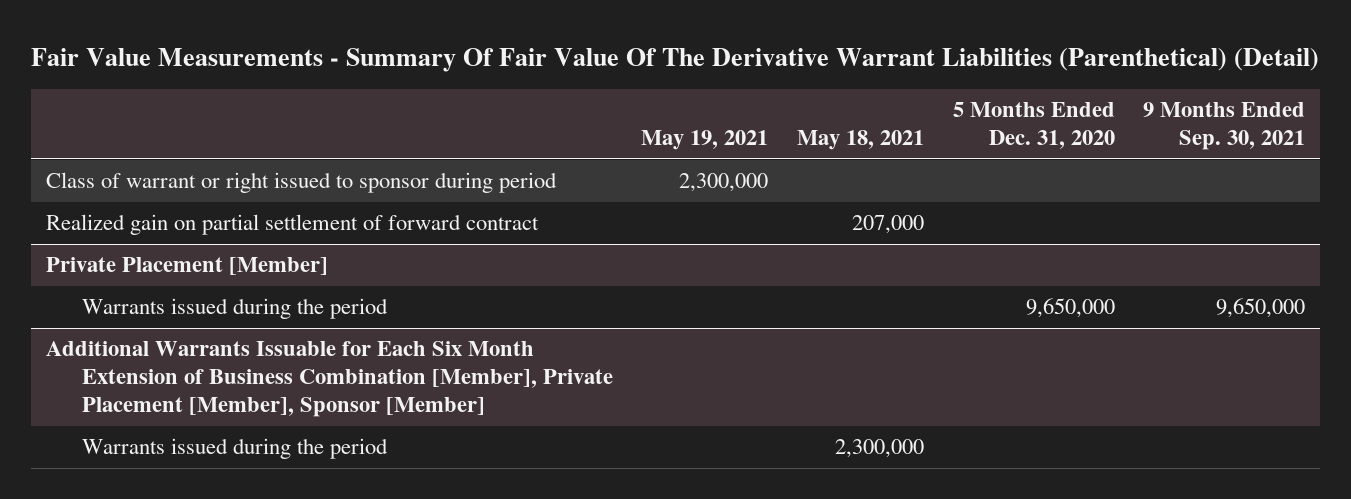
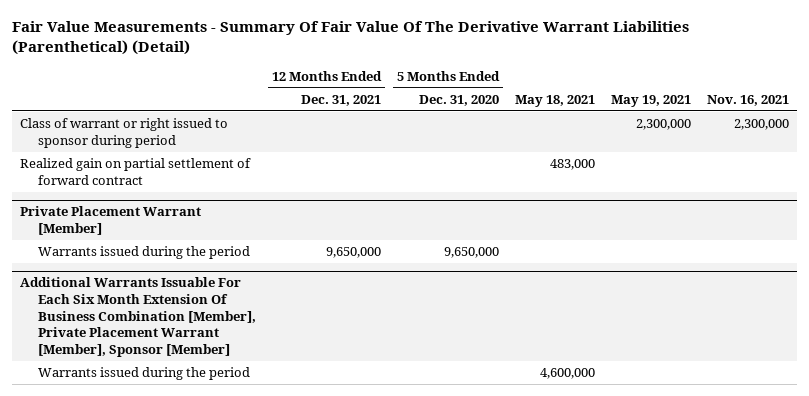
- | May 19, 2021 | May 18, 2021 | 5 Months Ended Dec. 31, 2020 | 9 Months Ended Sep. 30, 2021
+ | 12 Months Ended Dec. 31, 2021 | 5 Months Ended Dec. 31, 2020 | May 18, 2021 | May 19, 2021 | Nov. 16, 2021
- Realized gain on partial settlement of forward contract | | 207,000 | |
- Private Placement [Member]
+ Realized gain on partial settlement of forward contract | | | 483,000 | |
+ Private Placement Warrant [Member]
- Additional Warrants Issuable for Each Six Month Extension of Business Combination [Member], Private Placement [Member], Sponsor [Member]
- Warrants issued during the period | | 2,300,000 | |
+ Additional Warrants Issuable For Each Six Month Extension Of Business Combination [Member], Private Placement Warrant [Member], Sponsor [Member]
+ Warrants issued during the period | | | 4,600,000 | |

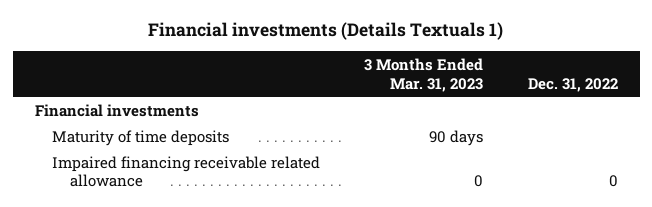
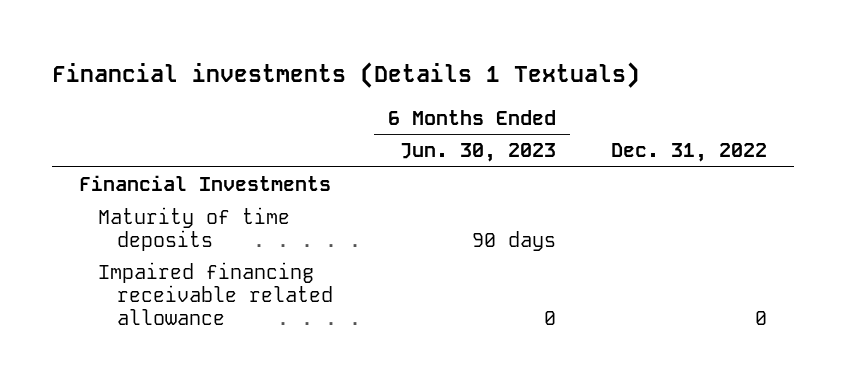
- Financial investments (Details Textuals 1)
+ Financial investments (Details 1 Textuals)
- | 3 Months Ended Mar. 31, 2023 | Dec. 31, 2022
+ | 6 Months Ended Jun. 30, 2023 | Dec. 31, 2022
- Financial investments
+ Financial Investments

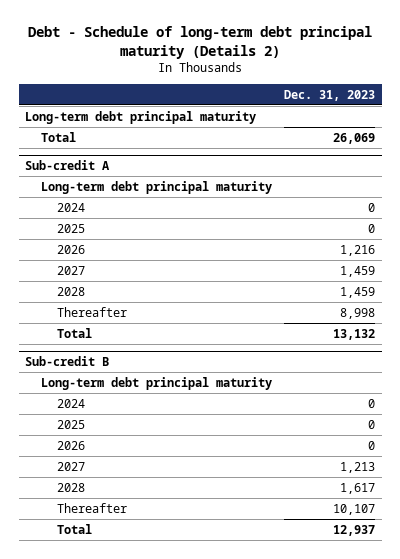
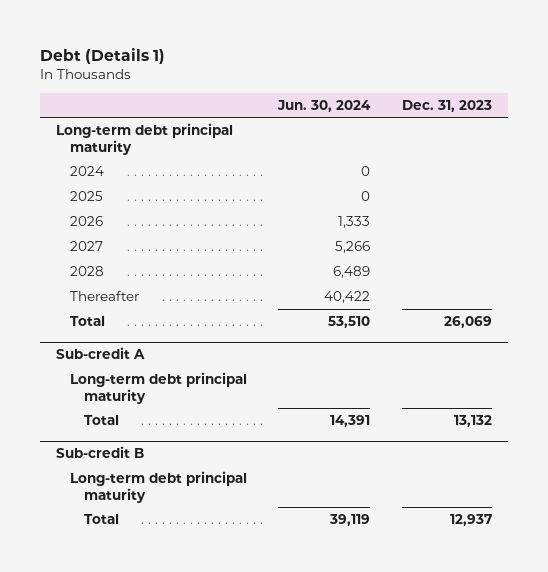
- Debt - Schedule of long-term debt principal maturity (Details 2)
+ Debt (Details 1)
- | Dec. 31, 2023
+ | Jun. 30, 2024 | Dec. 31, 2023
+ 2024 | 0 |
+ 2025 | 0 |
+ 2026 | 1,333 |
+ 2027 | 5,266 |
+ 2028 | 6,489 |
+ Thereafter | 40,422 |
@ Sub-credit A
- 2024 | 0
- 2025 | 0
- 2026 | 1,216
- 2027 | 1,459
- 2028 | 1,459
- Thereafter | 8,998
@ Sub-credit B
- 2024 | 0
- 2025 | 0
- 2026 | 0
- 2027 | 1,213
- 2028 | 1,617
- Thereafter | 10,107

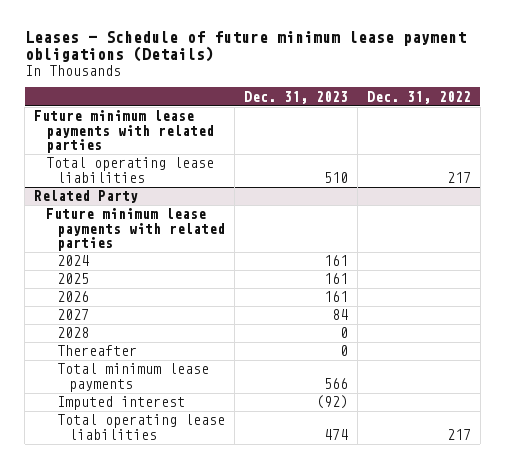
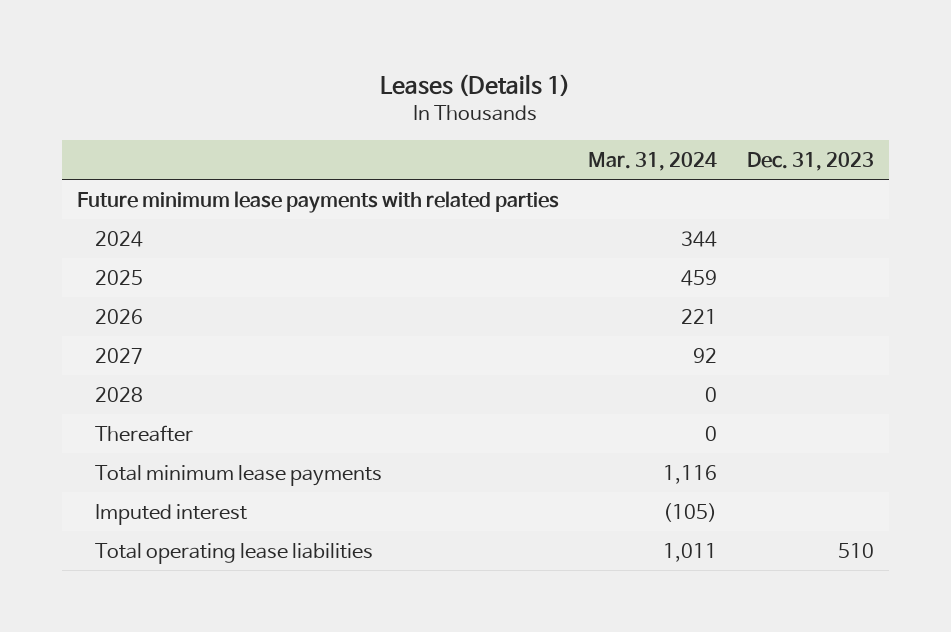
- Leases - Schedule of future minimum lease payment obligations (Details)
+ Leases (Details 1)
- | Dec. 31, 2023 | Dec. 31, 2022
+ | Mar. 31, 2024 | Dec. 31, 2023
+ 2024 | 344 |
+ 2025 | 459 |
+ 2026 | 221 |
+ 2027 | 92 |
+ 2028 | 0 |
+ Thereafter | 0 |
+ Total minimum lease payments | 1,116 |
+ Imputed interest | (105) |
- Related Party
- Future minimum lease payments with related parties
- 2024 | 161 |
- 2025 | 161 |
- 2026 | 161 |
- 2027 | 84 |
- 2028 | 0 |
- Thereafter | 0 |
- Total minimum lease payments | 566 |
- Imputed interest | (92) |
- Total operating lease liabilities | 474 | 217

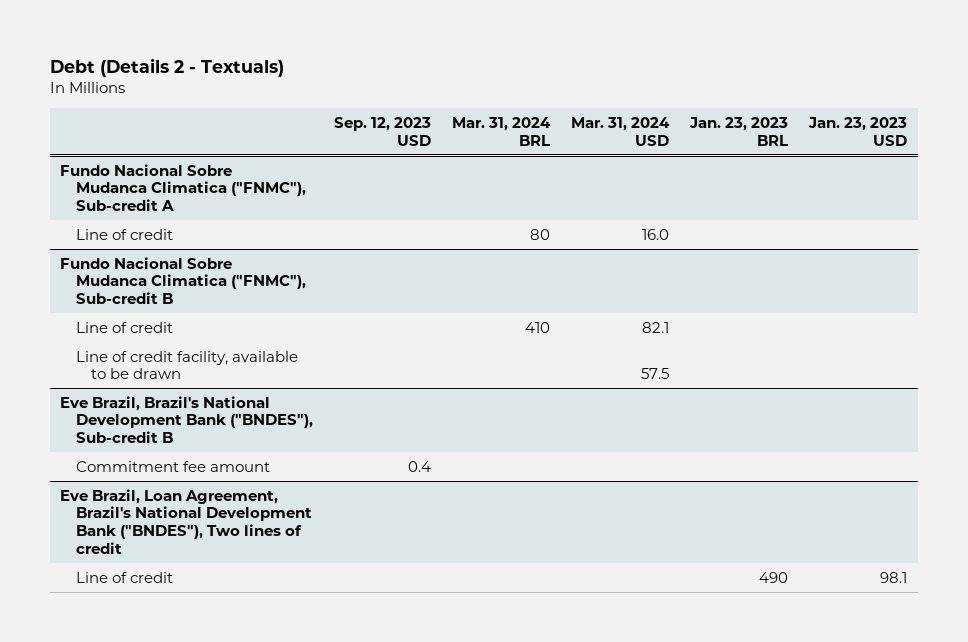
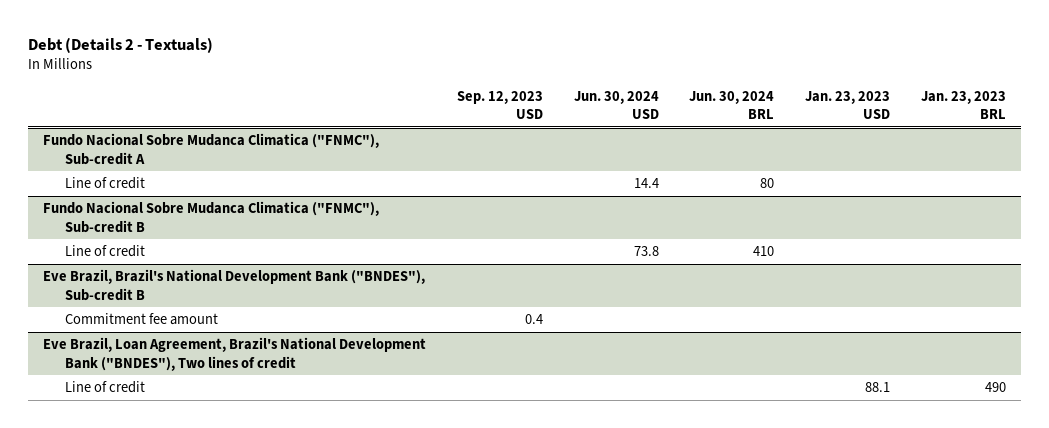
- | Sep. 12, 2023 USD | Mar. 31, 2024 BRL | Mar. 31, 2024 USD | Jan. 23, 2023 BRL | Jan. 23, 2023 USD
+ | Sep. 12, 2023 USD | Jun. 30, 2024 USD | Jun. 30, 2024 BRL | Jan. 23, 2023 USD | Jan. 23, 2023 BRL
@ Fundo Nacional Sobre Mudanca Climatica ("FNMC"), Sub-credit B
- Line of credit facility, available to be drawn | | | 57.5 | |
@ Eve Brazil, Loan Agreement, Brazil's National Development Bank ("BNDES"), Two lines of credit
- Line of credit | | | | 490 | 98.1
+ Line of credit | | | | 88.1 | 490

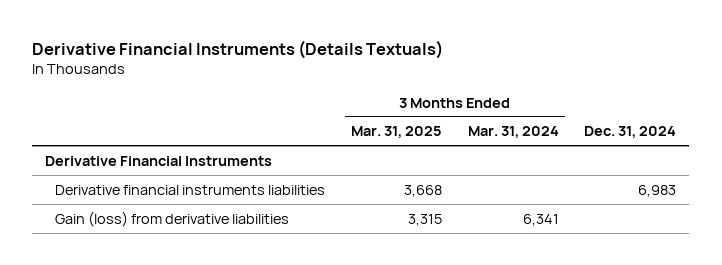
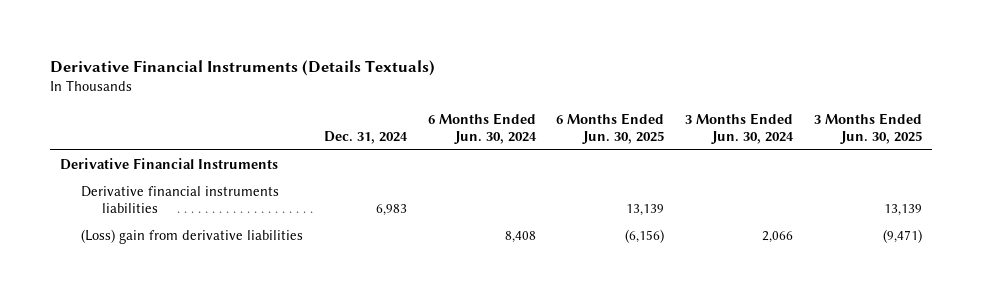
- | 3 Months Ended Mar. 31, 2025 | 3 Months Ended Mar. 31, 2024 | Dec. 31, 2024
+ | Dec. 31, 2024 | 6 Months Ended Jun. 30, 2024 | 6 Months Ended Jun. 30, 2025 | 3 Months Ended Jun. 30, 2024 | 3 Months Ended Jun. 30, 2025
- Gain (loss) from derivative liabilities | 3,315 | 6,341 |
+ (Loss) gain from derivative liabilities | | 8,408 | (6,156) | 2,066 | (9,471)

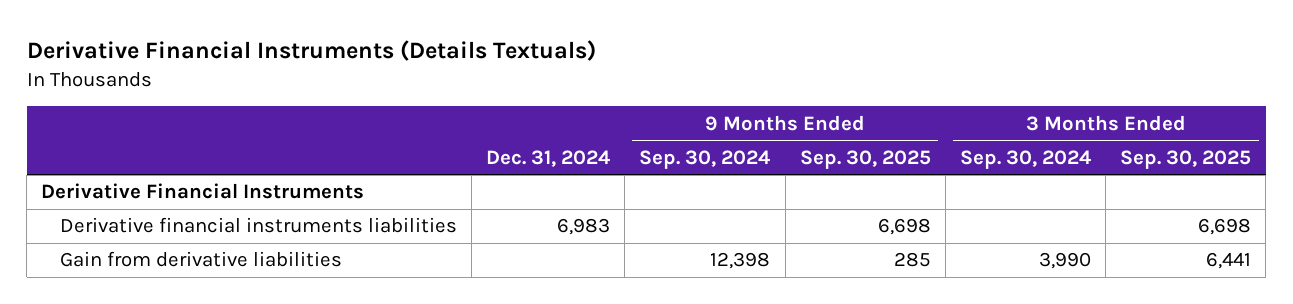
- | Dec. 31, 2024 | 6 Months Ended Jun. 30, 2024 | 6 Months Ended Jun. 30, 2025 | 3 Months Ended Jun. 30, 2024 | 3 Months Ended Jun. 30, 2025
+ | Dec. 31, 2024 | 9 Months Ended Sep. 30, 2024 | 9 Months Ended Sep. 30, 2025 | 3 Months Ended Sep. 30, 2024 | 3 Months Ended Sep. 30, 2025
- (Loss) gain from derivative liabilities | | 8,408 | (6,156) | 2,066 | (9,471)
+ Gain from derivative liabilities | | 12,398 | 285 | 3,990 | 6,441

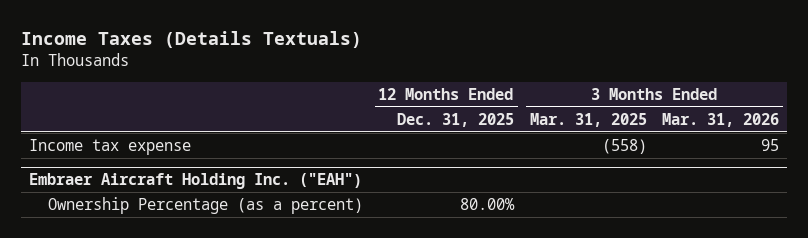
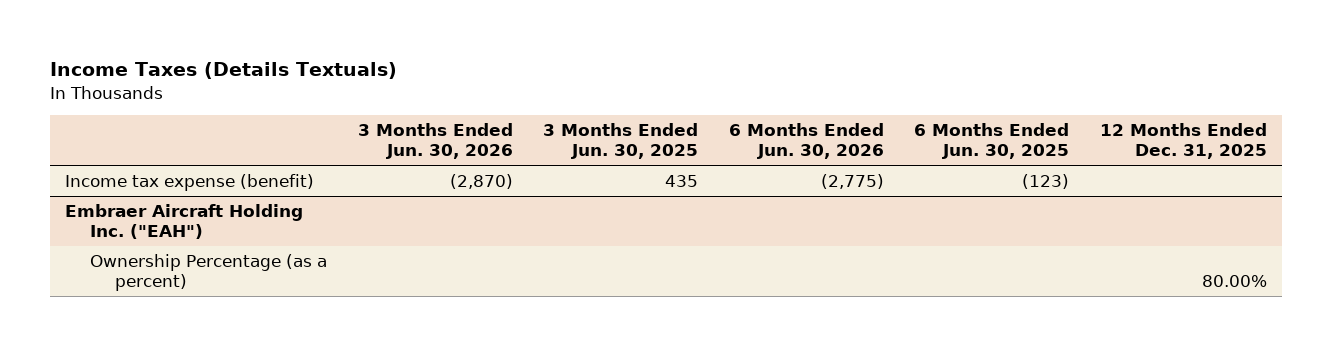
- | 12 Months Ended Dec. 31, 2025 | 3 Months Ended Mar. 31, 2025 | 3 Months Ended Mar. 31, 2026
+ | 3 Months Ended Jun. 30, 2026 | 3 Months Ended Jun. 30, 2025 | 6 Months Ended Jun. 30, 2026 | 6 Months Ended Jun. 30, 2025 | 12 Months Ended Dec. 31, 2025
- Income tax expense | | (558) | 95
+ Income tax expense (benefit) | (2,870) | 435 | (2,775) | (123) |

